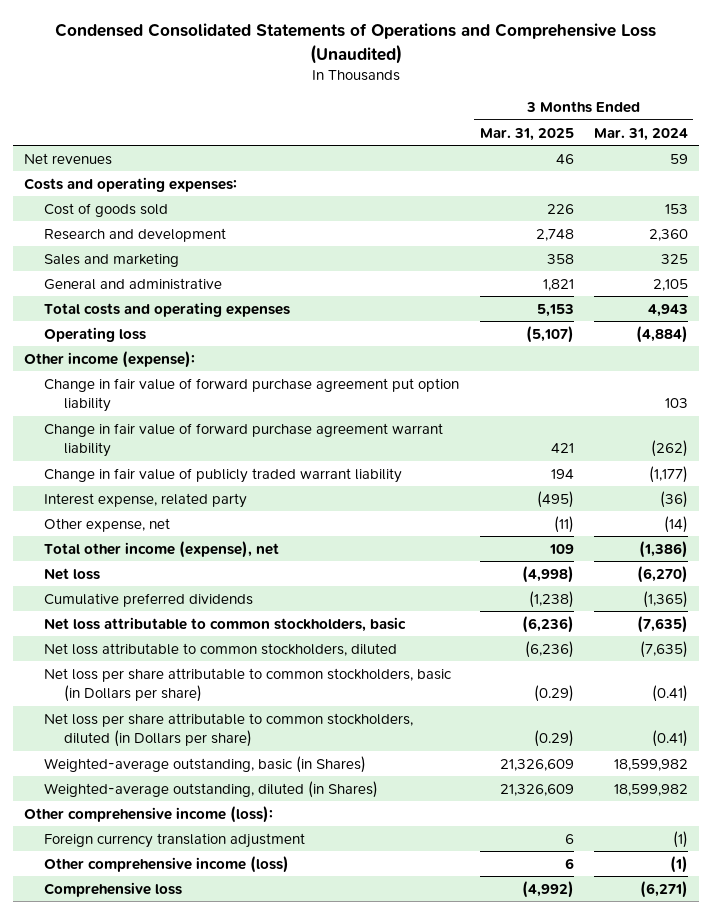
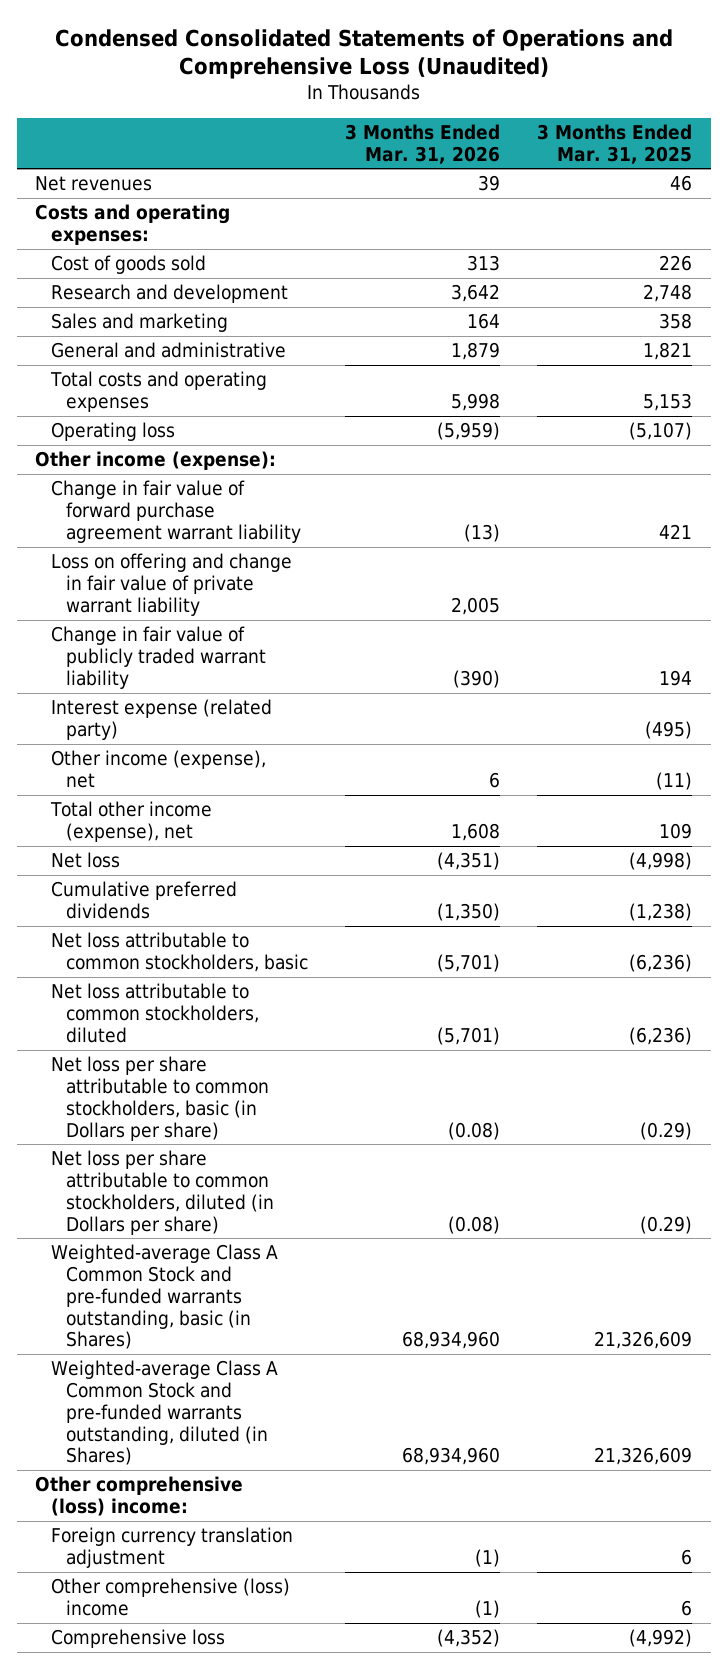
- | 3 Months Ended Mar. 31, 2025 | 3 Months Ended Mar. 31, 2024
+ | 3 Months Ended Mar. 31, 2026 | 3 Months Ended Mar. 31, 2025
- Change in fair value of forward purchase agreement put option liability | | 103
+ Loss on offering and change in fair value of private warrant liability | 2,005 |
- Interest expense, related party | (495) | (36)
- Other expense, net | (11) | (14)
+ Interest expense (related party) | | (495)
+ Other income (expense), net | 6 | (11)
- Weighted-average outstanding, basic (in Shares) | 21,326,609 | 18,599,982
- Weighted-average outstanding, diluted (in Shares) | 21,326,609 | 18,599,982
- Other comprehensive income (loss):
+ Weighted-average Class A Common Stock and pre-funded warrants outstanding, basic (in Shares) | 68,934,960 | 21,326,609
+ Weighted-average Class A Common Stock and pre-funded warrants outstanding, diluted (in Shares) | 68,934,960 | 21,326,609
+ Other comprehensive (loss) income:
- Other comprehensive income (loss) | 6 | (1)
+ Other comprehensive (loss) income | (1) | 6

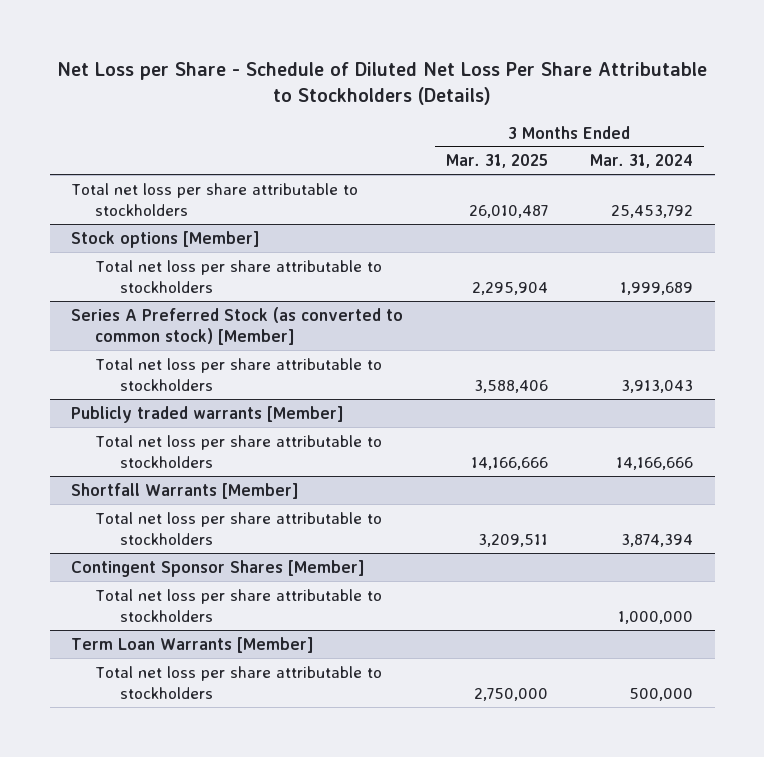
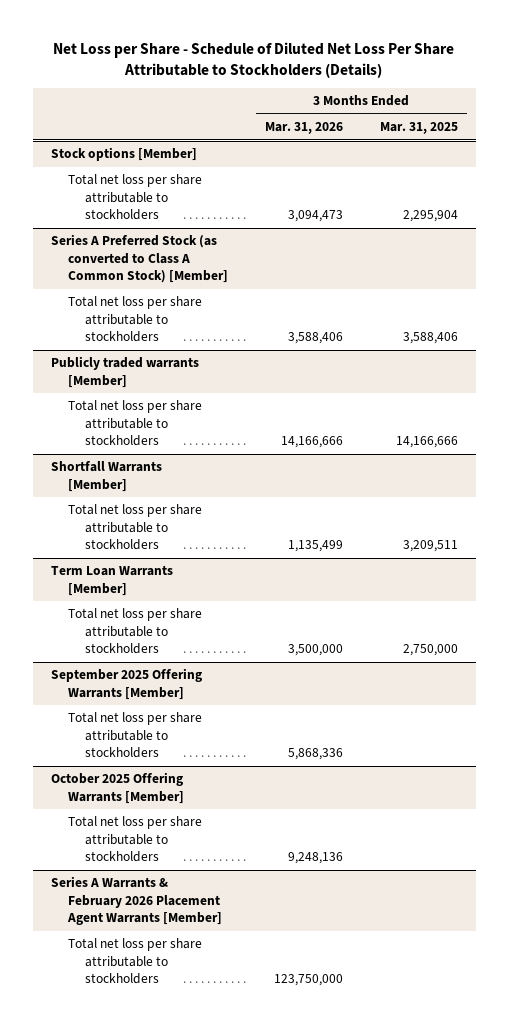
- | 3 Months Ended Mar. 31, 2025 | 3 Months Ended Mar. 31, 2024
+ | 3 Months Ended Mar. 31, 2026 | 3 Months Ended Mar. 31, 2025
- Total net loss per share attributable to stockholders | 26,010,487 | 25,453,792
- Series A Preferred Stock (as converted to common stock) [Member]
+ Series A Preferred Stock (as converted to Class A Common Stock) [Member]
- Contingent Sponsor Shares [Member]
- Total net loss per share attributable to stockholders | | 1,000,000
+ September 2025 Offering Warrants [Member]
+ Total net loss per share attributable to stockholders | 5,868,336 |
+ October 2025 Offering Warrants [Member]
+ Total net loss per share attributable to stockholders | 9,248,136 |
+ Series A Warrants & February 2026 Placement Agent Warrants [Member]
+ Total net loss per share attributable to stockholders | 123,750,000 |

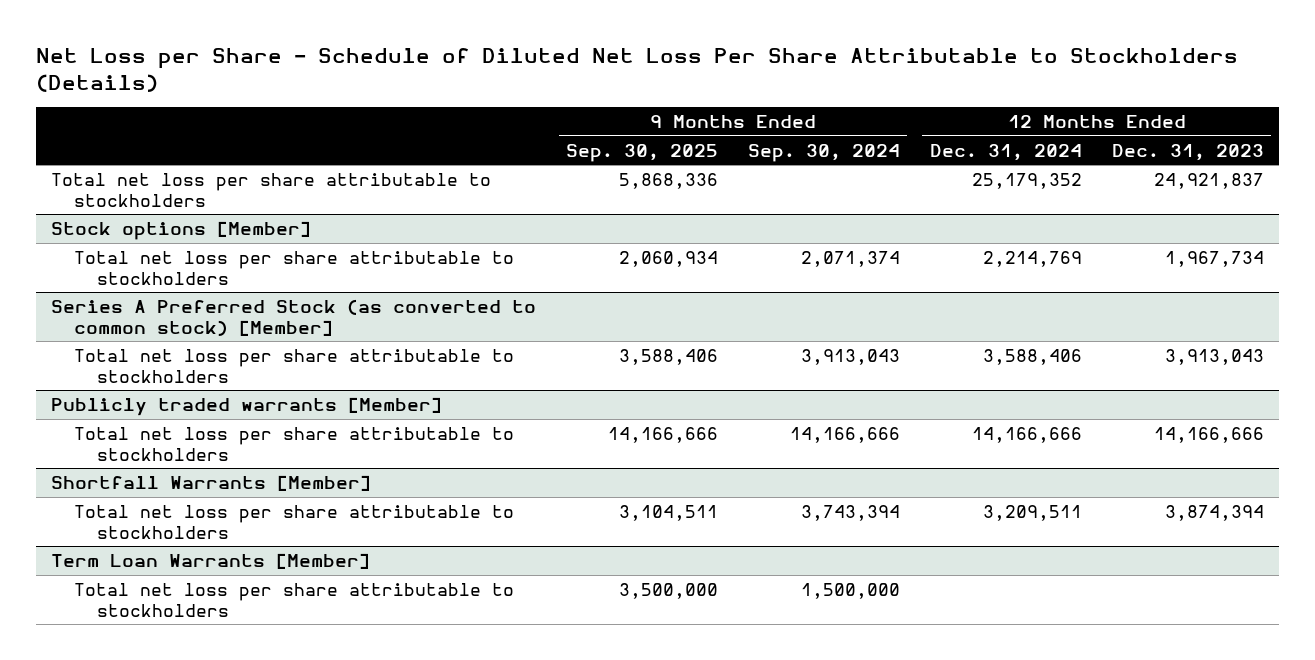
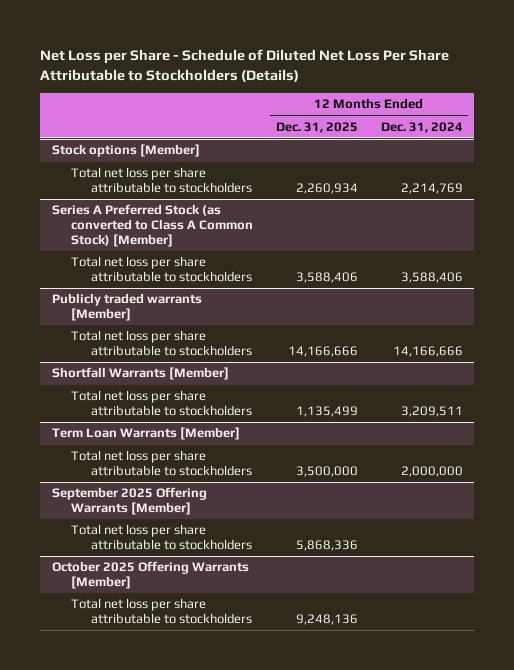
- | 9 Months Ended Sep. 30, 2025 | 9 Months Ended Sep. 30, 2024 | 12 Months Ended Dec. 31, 2024 | 12 Months Ended Dec. 31, 2023
+ | 12 Months Ended Dec. 31, 2025 | 12 Months Ended Dec. 31, 2024
- Total net loss per share attributable to stockholders | 5,868,336 | | 25,179,352 | 24,921,837
- Series A Preferred Stock (as converted to common stock) [Member]
+ Series A Preferred Stock (as converted to Class A Common Stock) [Member]
@ Term Loan Warrants [Member]
+ Total net loss per share attributable to stockholders | 3,500,000 | 2,000,000
+ September 2025 Offering Warrants [Member]
+ October 2025 Offering Warrants [Member]
+ Total net loss per share attributable to stockholders | 9,248,136 |

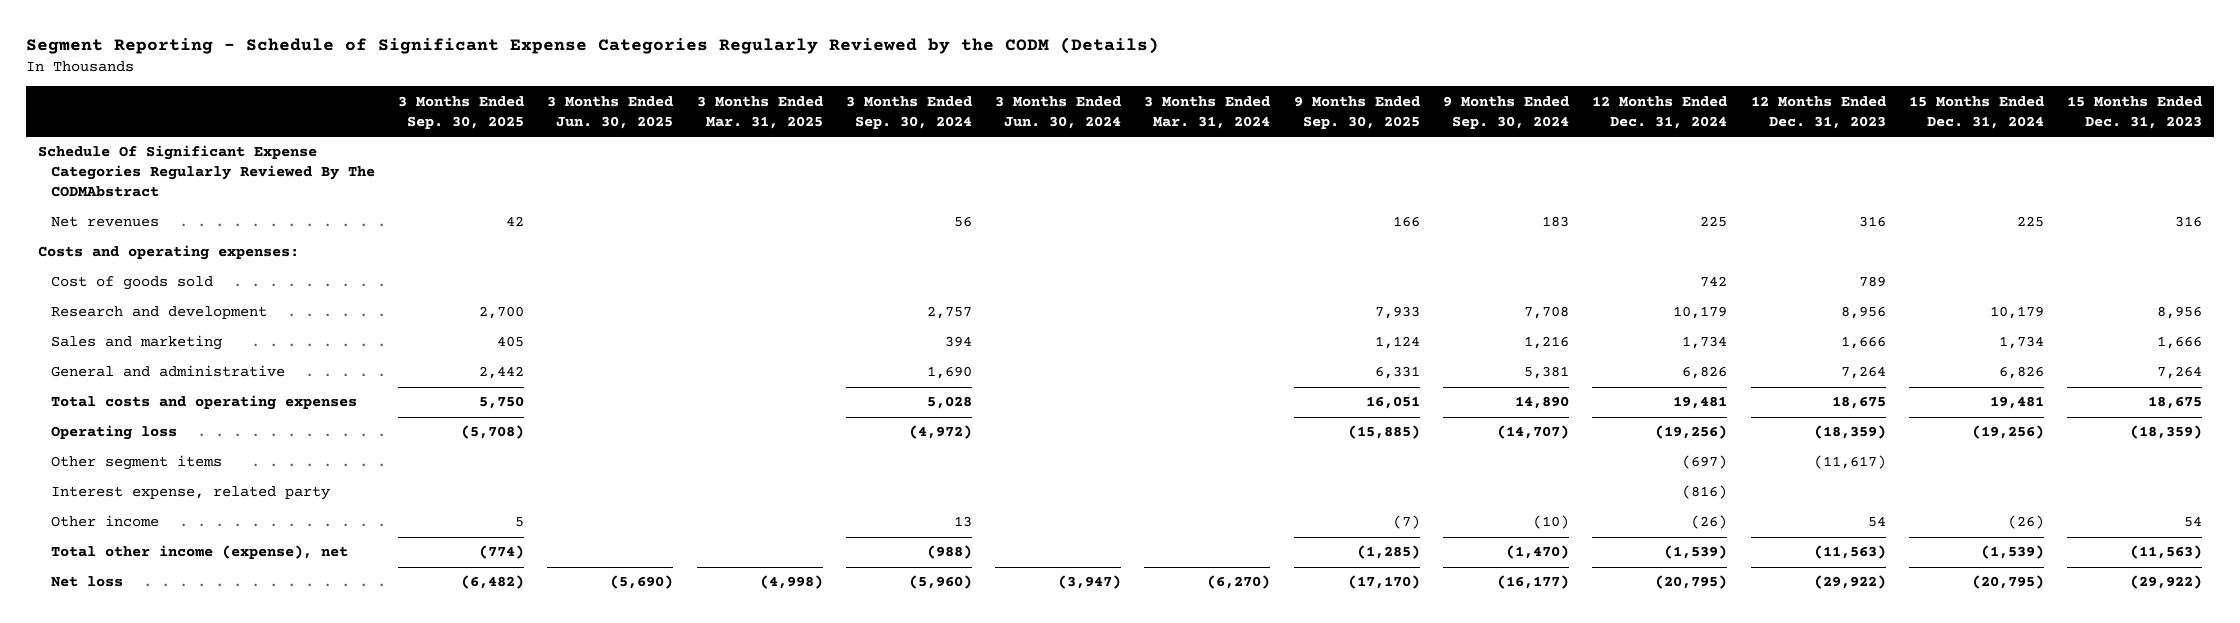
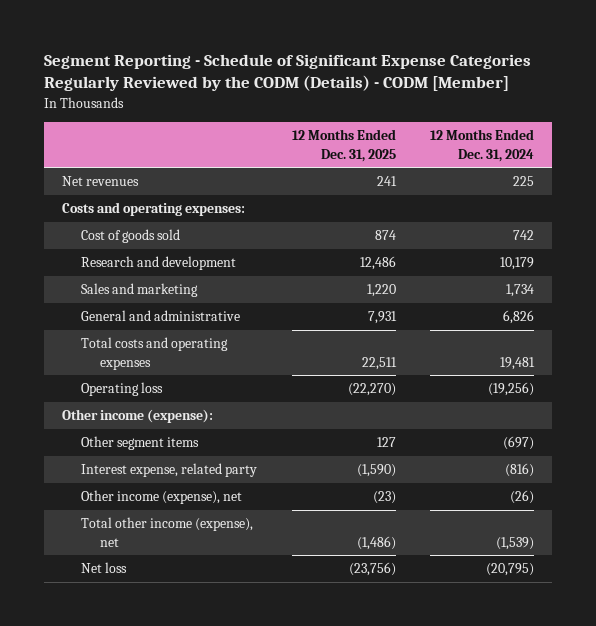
- Segment Reporting - Schedule of Significant Expense Categories Regularly Reviewed by the CODM (Details)
+ Segment Reporting - Schedule of Significant Expense Categories Regularly Reviewed by the CODM (Details) - CODM [Member]
- | 3 Months Ended Sep. 30, 2025 | 3 Months Ended Jun. 30, 2025 | 3 Months Ended Mar. 31, 2025 | 3 Months Ended Sep. 30, 2024 | 3 Months Ended Jun. 30, 2024 | 3 Months Ended Mar. 31, 2024 | 9 Months Ended Sep. 30, 2025 | 9 Months Ended Sep. 30, 2024 | 12 Months Ended Dec. 31, 2024 | 12 Months Ended Dec. 31, 2023 | 15 Months Ended Dec. 31, 2024 | 15 Months Ended Dec. 31, 2023
+ | 12 Months Ended Dec. 31, 2025 | 12 Months Ended Dec. 31, 2024
- Schedule Of Significant Expense Categories Regularly Reviewed By The CODMAbstract
+ Other income (expense):
- Other income | 5 | | | 13 | | | (7) | (10) | (26) | 54 | (26) | 54
+ Other income (expense), net | (23) | (26)

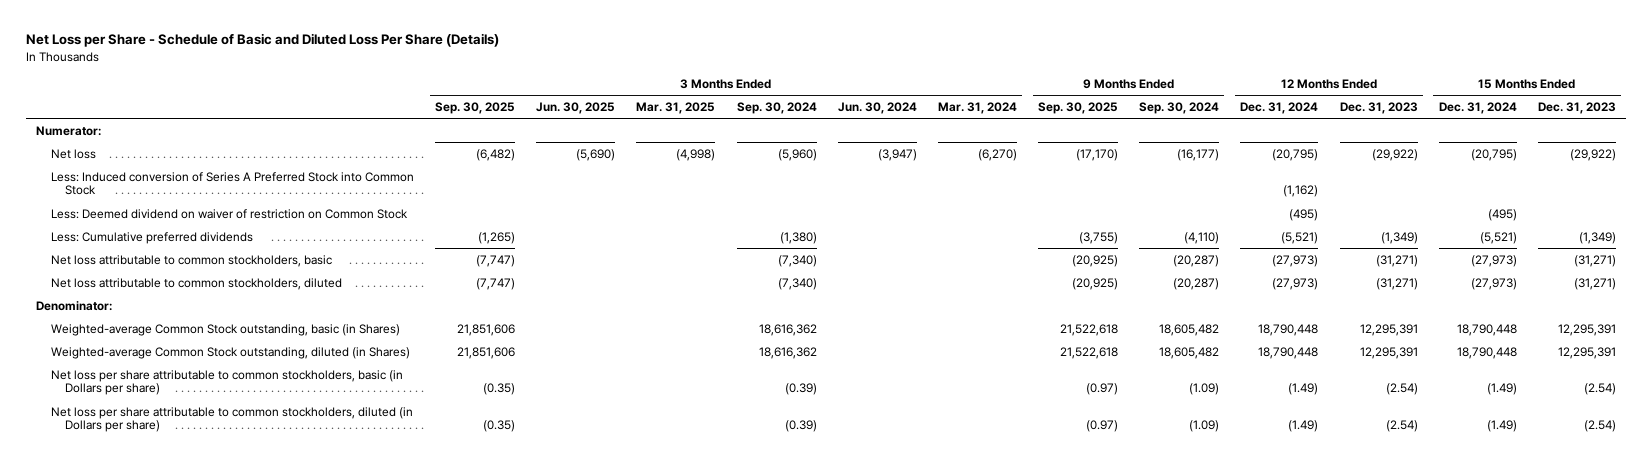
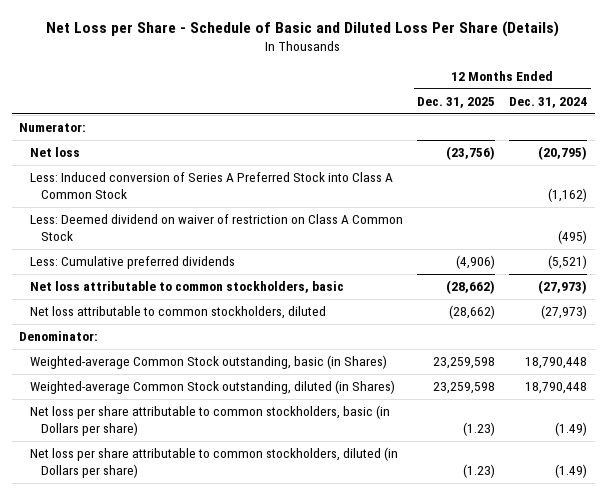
- | 3 Months Ended Sep. 30, 2025 | 3 Months Ended Jun. 30, 2025 | 3 Months Ended Mar. 31, 2025 | 3 Months Ended Sep. 30, 2024 | 3 Months Ended Jun. 30, 2024 | 3 Months Ended Mar. 31, 2024 | 9 Months Ended Sep. 30, 2025 | 9 Months Ended Sep. 30, 2024 | 12 Months Ended Dec. 31, 2024 | 12 Months Ended Dec. 31, 2023 | 15 Months Ended Dec. 31, 2024 | 15 Months Ended Dec. 31, 2023
+ | 12 Months Ended Dec. 31, 2025 | 12 Months Ended Dec. 31, 2024
- Less: Induced conversion of Series A Preferred Stock into Common Stock | | | | | | | | | (1,162) | | |
- Less: Deemed dividend on waiver of restriction on Common Stock | | | | | | | | | (495) | | (495) |
+ Less: Induced conversion of Series A Preferred Stock into Class A Common Stock | | (1,162)
+ Less: Deemed dividend on waiver of restriction on Class A Common Stock | | (495)

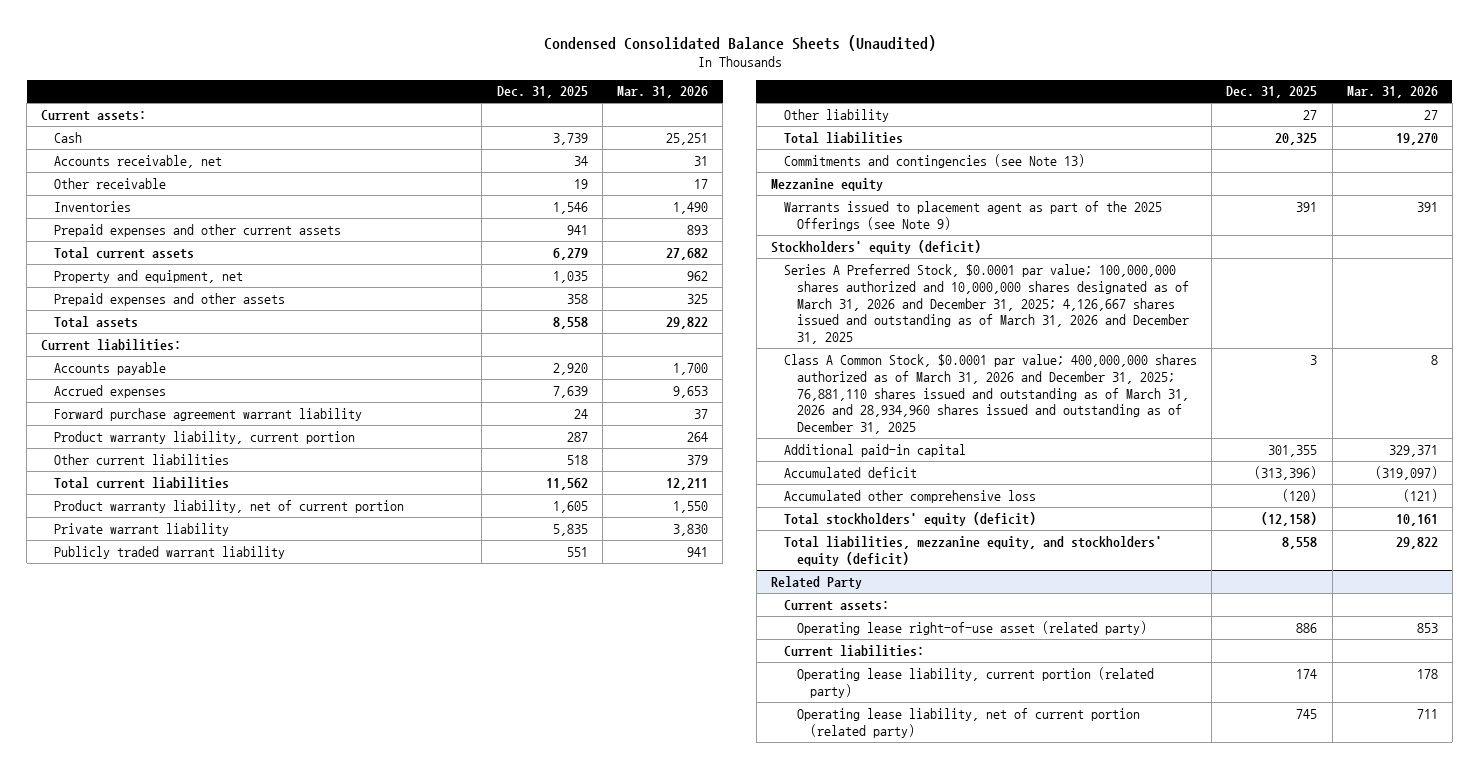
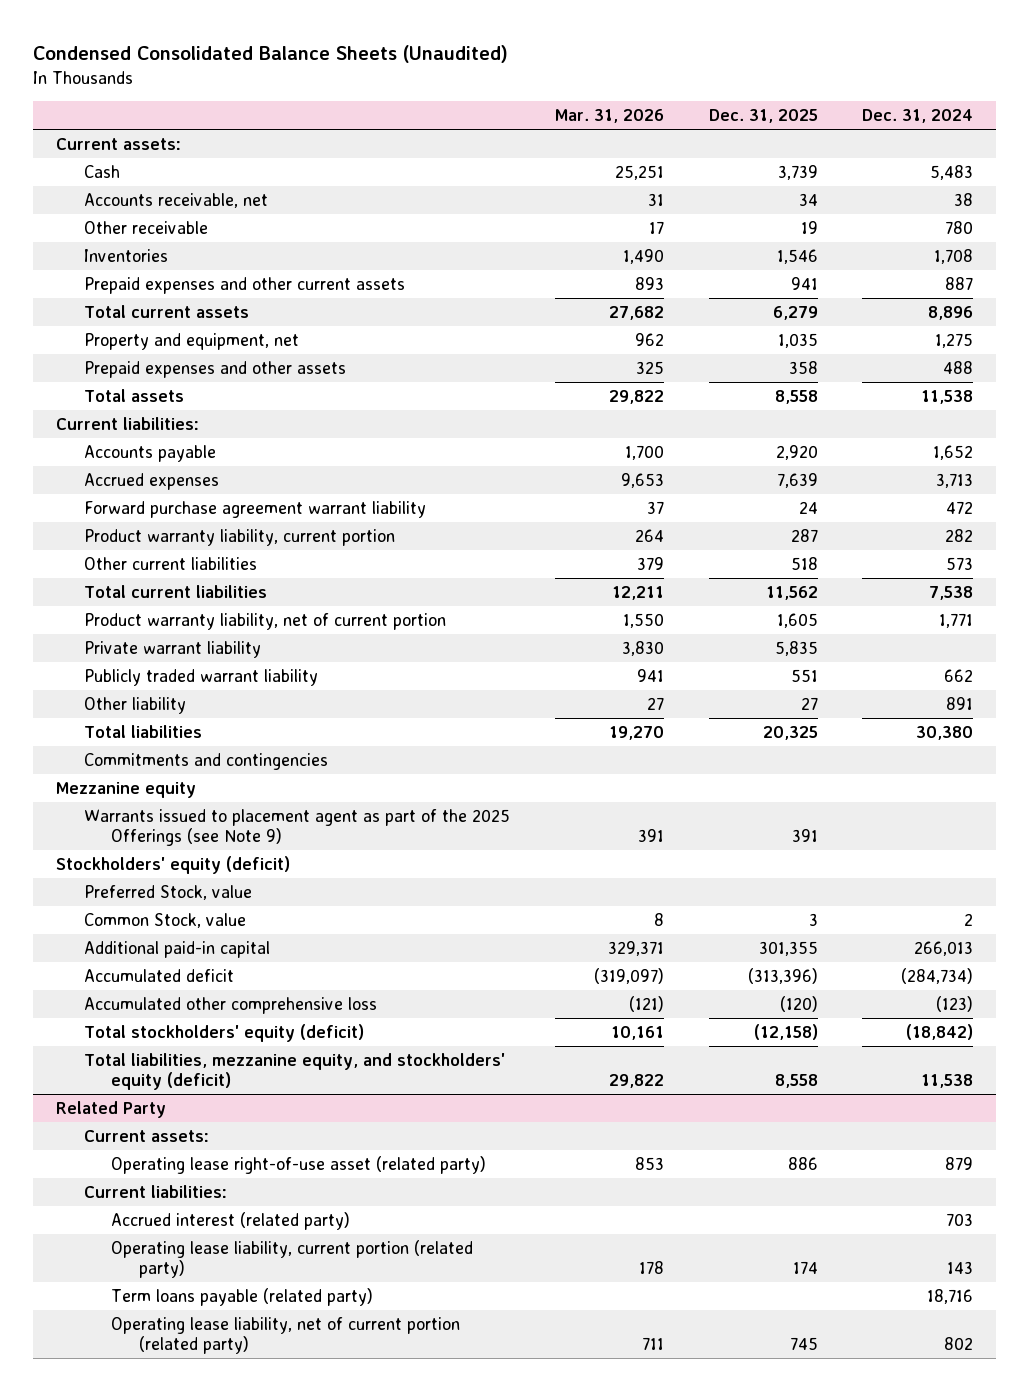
- | Dec. 31, 2025 | Mar. 31, 2026
+ | Mar. 31, 2026 | Dec. 31, 2025 | Dec. 31, 2024
- Commitments and contingencies (see Note 13)
+ Commitments and contingencies
- Series A Preferred Stock, $0.0001 par value; 100,000,000 shares authorized and 10,000,000 shares designated as of March 31, 2026 and December 31, 2025; 4,126,667 shares issued and outstanding as of March 31, 2026 and December 31, 2025
- Class A Common Stock, $0.0001 par value; 400,000,000 shares authorized as of March 31, 2026 and December 31, 2025; 76,881,110 shares issued and outstanding as of March 31, 2026 and 28,934,960 shares issued and outstanding as of December 31, 2025 | 3 | 8
+ Preferred Stock, value
+ Common Stock, value | 8 | 3 | 2
@ Related Party
+ Accrued interest (related party) | | | 703
+ Term loans payable (related party) | | | 18,716

